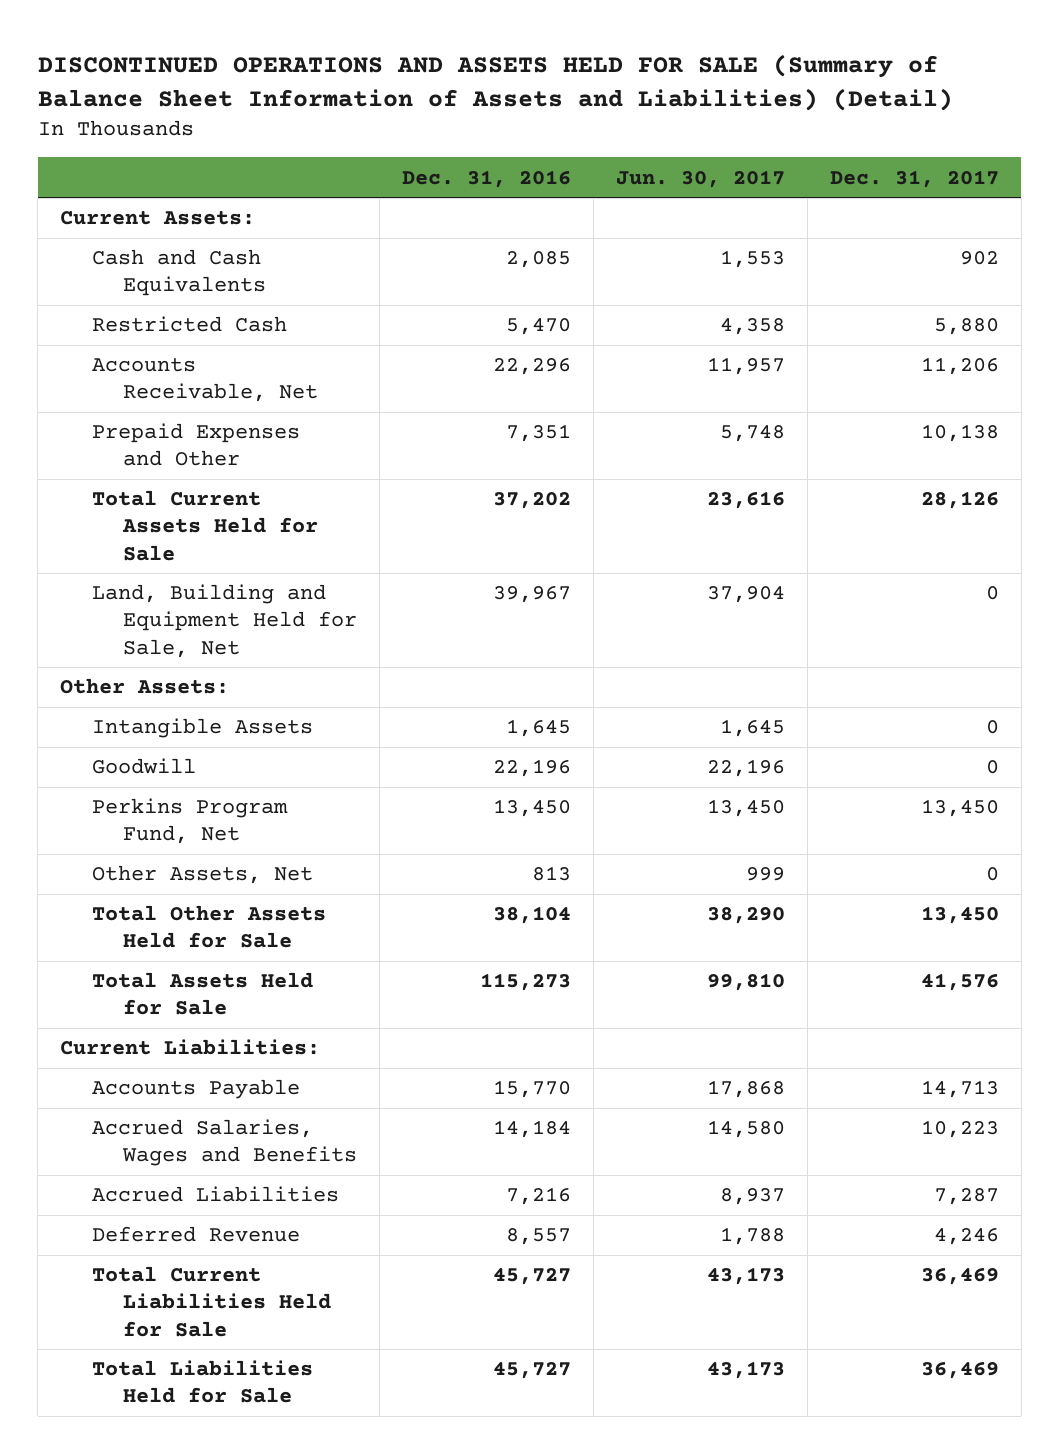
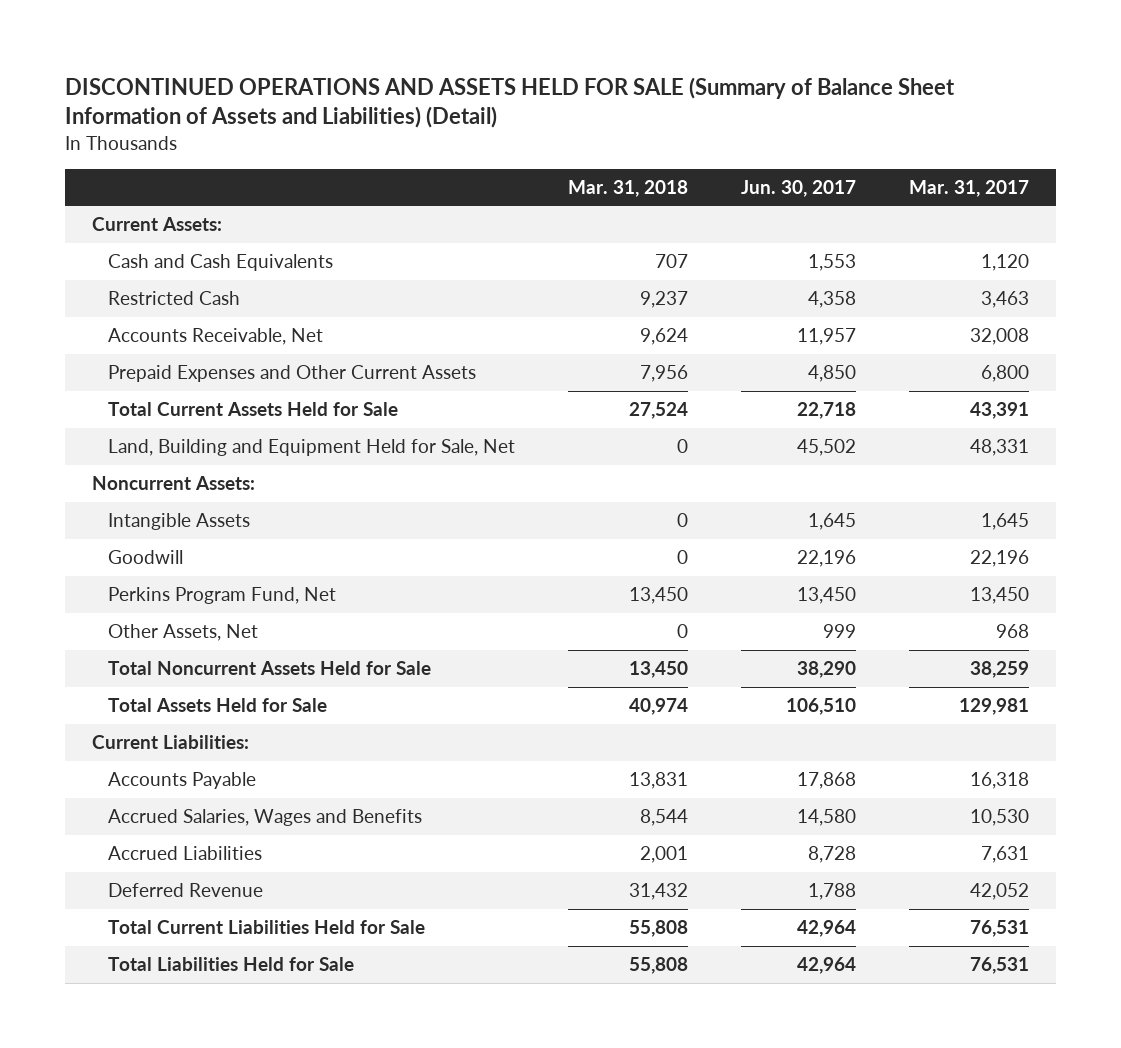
- | Dec. 31, 2016 | Jun. 30, 2017 | Dec. 31, 2017
+ | Mar. 31, 2018 | Jun. 30, 2017 | Mar. 31, 2017
- Prepaid Expenses and Other | 7,351 | 5,748 | 10,138
- Total Current Assets Held for Sale | 37,202 | 23,616 | 28,126
- Land, Building and Equipment Held for Sale, Net | 39,967 | 37,904 | 0
- Other Assets:
+ Prepaid Expenses and Other Current Assets | 7,956 | 4,850 | 6,800
+ Total Current Assets Held for Sale | 27,524 | 22,718 | 43,391
+ Land, Building and Equipment Held for Sale, Net | 0 | 45,502 | 48,331
+ Noncurrent Assets:
- Total Other Assets Held for Sale | 38,104 | 38,290 | 13,450
- Total Assets Held for Sale | 115,273 | 99,810 | 41,576
+ Total Noncurrent Assets Held for Sale | 13,450 | 38,290 | 38,259
+ Total Assets Held for Sale | 40,974 | 106,510 | 129,981
- Accrued Liabilities | 7,216 | 8,937 | 7,287
+ Accrued Liabilities | 2,001 | 8,728 | 7,631
- Total Current Liabilities Held for Sale | 45,727 | 43,173 | 36,469
- Total Liabilities Held for Sale | 45,727 | 43,173 | 36,469
+ Total Current Liabilities Held for Sale | 55,808 | 42,964 | 76,531
+ Total Liabilities Held for Sale | 55,808 | 42,964 | 76,531

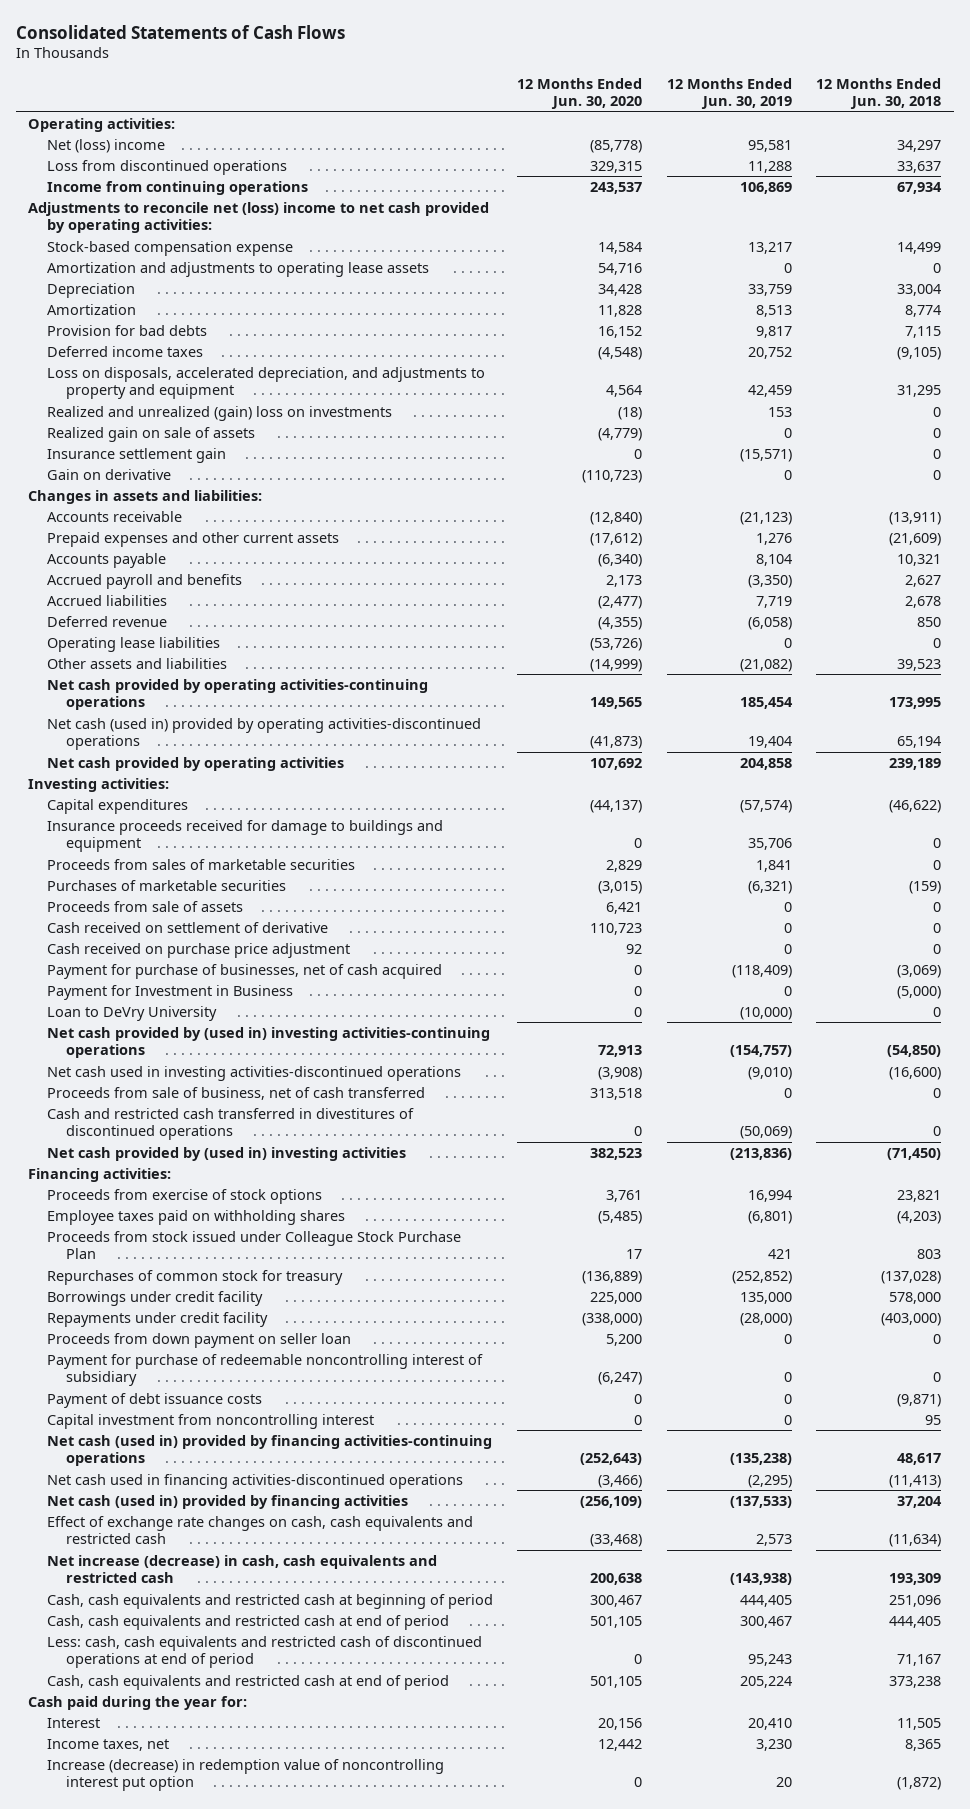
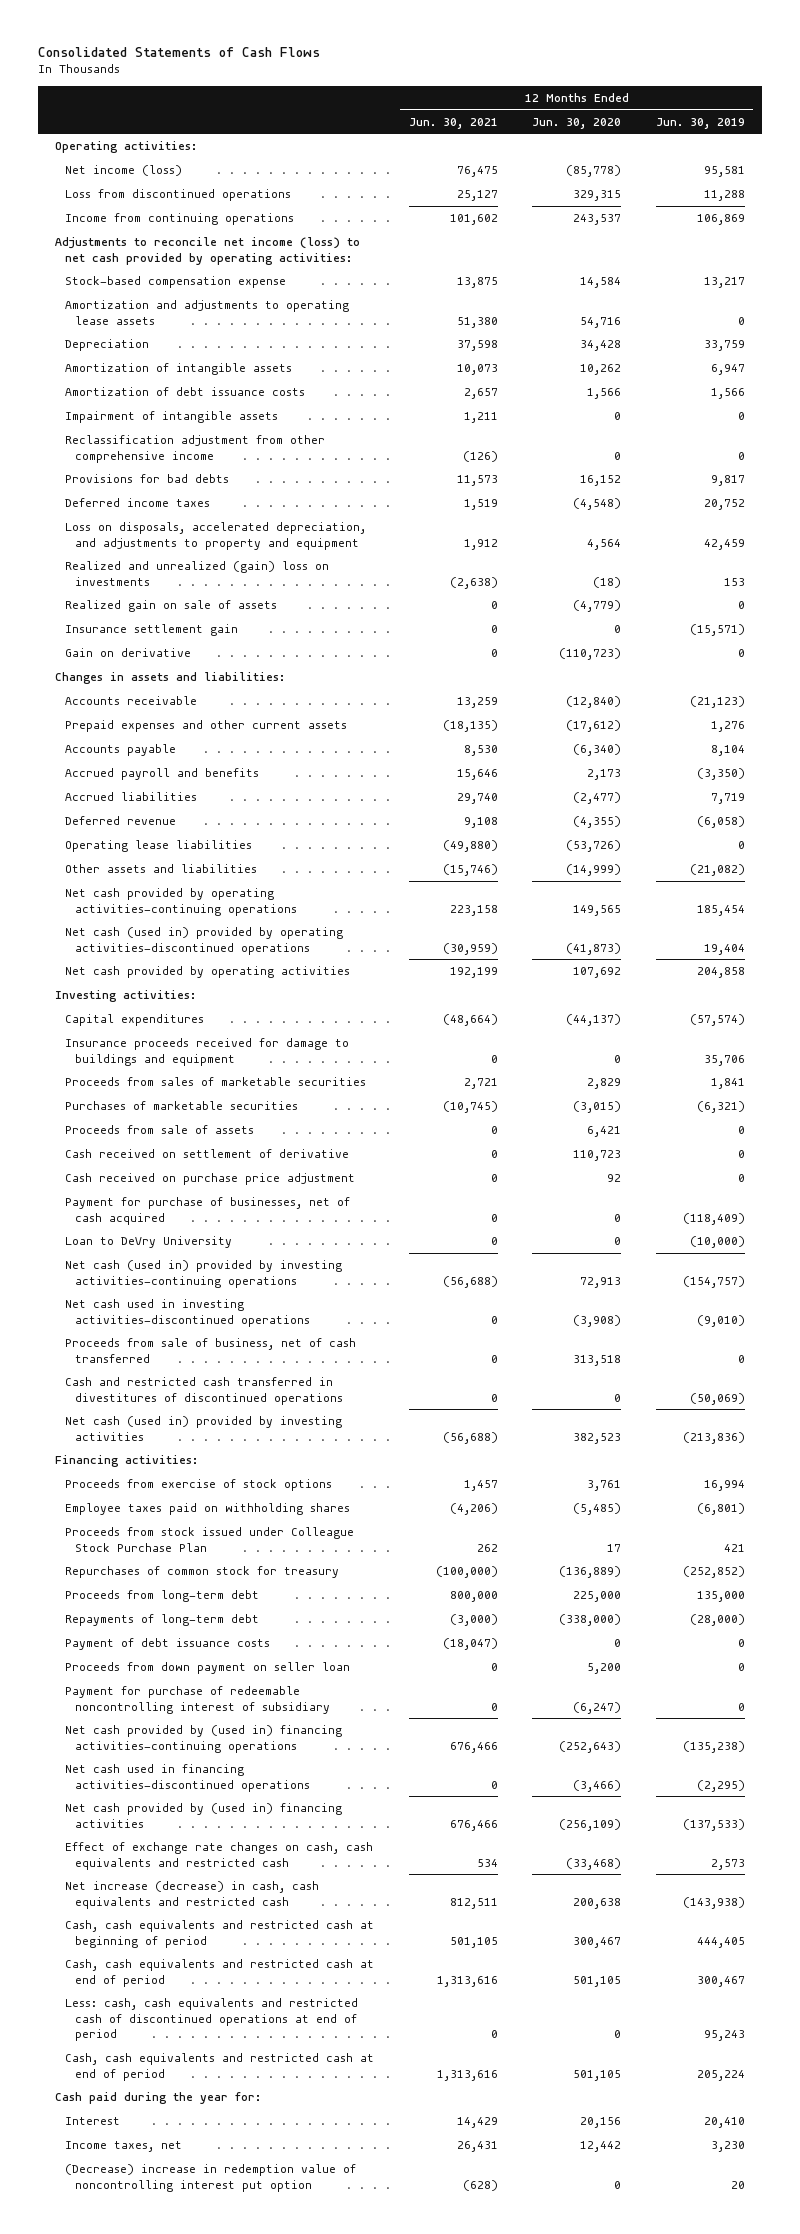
- | 12 Months Ended Jun. 30, 2020 | 12 Months Ended Jun. 30, 2019 | 12 Months Ended Jun. 30, 2018
+ | 12 Months Ended Jun. 30, 2021 | 12 Months Ended Jun. 30, 2020 | 12 Months Ended Jun. 30, 2019
- Net (loss) income | (85,778) | 95,581 | 34,297
+ Net income (loss) | 76,475 | (85,778) | 95,581
- Adjustments to reconcile net (loss) income to net cash provided by operating activities:
+ Adjustments to reconcile net income (loss) to net cash provided by operating activities:
- Amortization | 11,828 | 8,513 | 8,774
- Provision for bad debts | 16,152 | 9,817 | 7,115
+ Amortization of intangible assets | 10,073 | 10,262 | 6,947
+ Amortization of debt issuance costs | 2,657 | 1,566 | 1,566
+ Impairment of intangible assets | 1,211 | 0 | 0
+ Reclassification adjustment from other comprehensive income | (126) | 0 | 0
+ Provisions for bad debts | 11,573 | 16,152 | 9,817
- Payment for Investment in Business | 0 | 0 | (5,000)
- Net cash provided by (used in) investing activities-continuing operations | 72,913 | (154,757) | (54,850)
+ Net cash (used in) provided by investing activities-continuing operations | (56,688) | 72,913 | (154,757)
- Net cash provided by (used in) investing activities | 382,523 | (213,836) | (71,450)
+ Net cash (used in) provided by investing activities | (56,688) | 382,523 | (213,836)
- Borrowings under credit facility | 225,000 | 135,000 | 578,000
- Repayments under credit facility | (338,000) | (28,000) | (403,000)
+ Proceeds from long-term debt | 800,000 | 225,000 | 135,000
+ Repayments of long-term debt | (3,000) | (338,000) | (28,000)
moved up: Payment of debt issuance costs | (18,047) | 0 | 0
- Capital investment from noncontrolling interest | 0 | 0 | 95
- Net cash (used in) provided by financing activities-continuing operations | (252,643) | (135,238) | 48,617
+ Net cash provided by (used in) financing activities-continuing operations | 676,466 | (252,643) | (135,238)
- Net cash (used in) provided by financing activities | (256,109) | (137,533) | 37,204
+ Net cash provided by (used in) financing activities | 676,466 | (256,109) | (137,533)
- Increase (decrease) in redemption value of noncontrolling interest put option | 0 | 20 | (1,872)
+ (Decrease) increase in redemption value of noncontrolling interest put option | (628) | 0 | 20

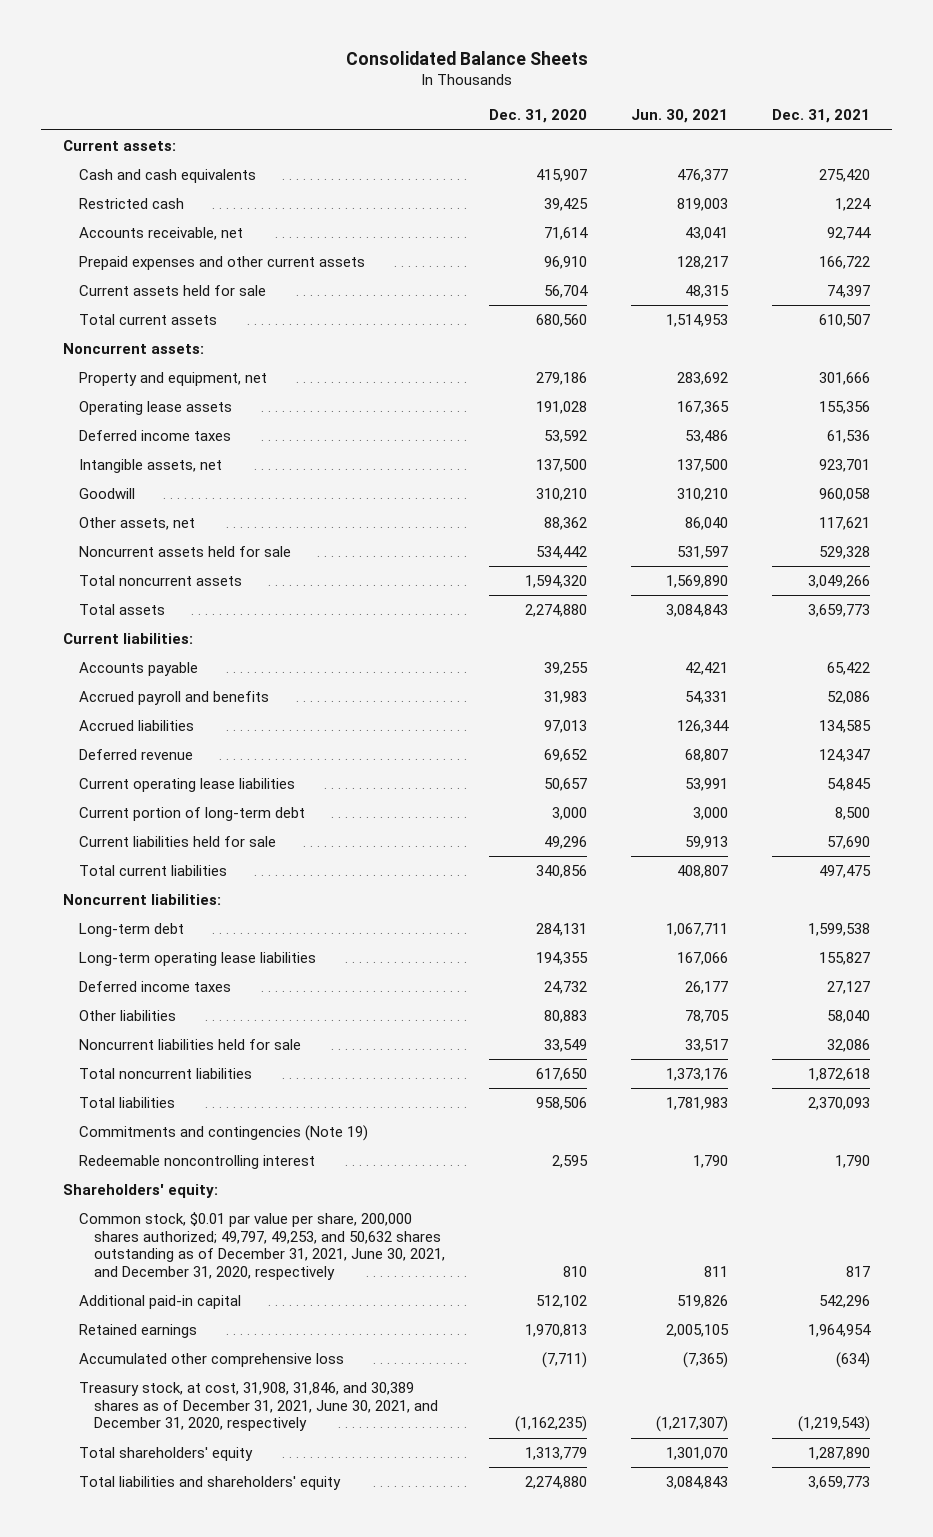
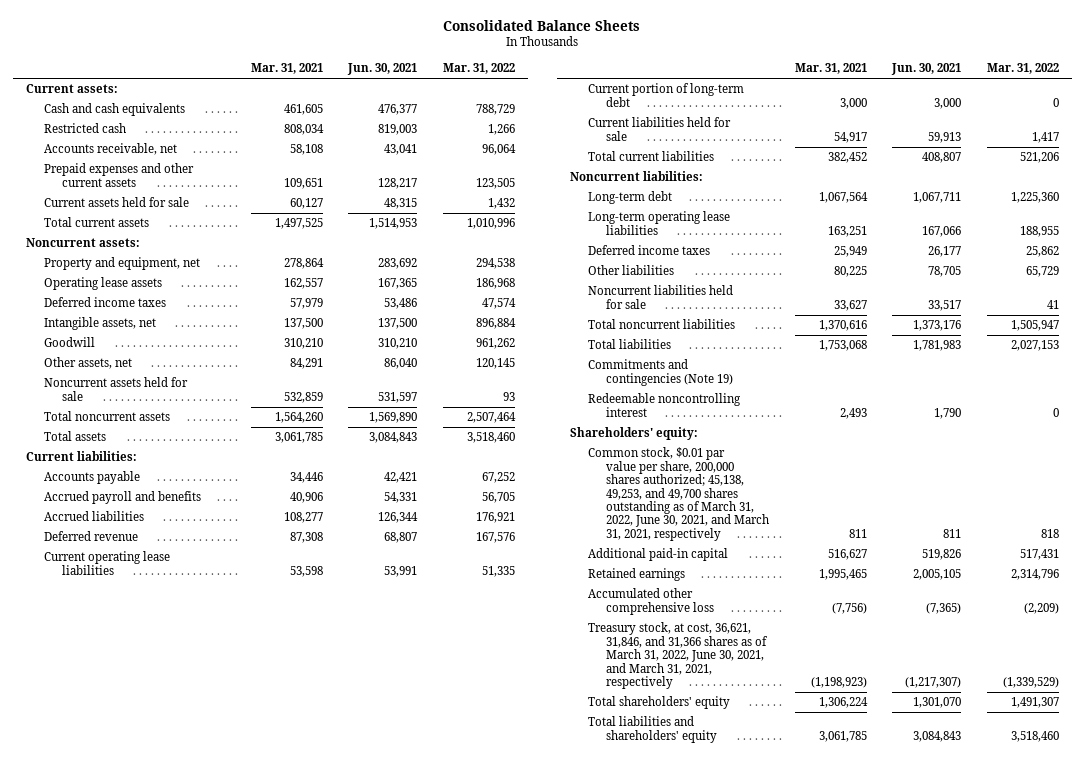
- | Dec. 31, 2020 | Jun. 30, 2021 | Dec. 31, 2021
+ | Mar. 31, 2021 | Jun. 30, 2021 | Mar. 31, 2022
- Common stock, $0.01 par value per share, 200,000 shares authorized; 49,797, 49,253, and 50,632 shares outstanding as of December 31, 2021, June 30, 2021, and December 31, 2020, respectively | 810 | 811 | 817
+ Common stock, $0.01 par value per share, 200,000 shares authorized; 45,138, 49,253, and 49,700 shares outstanding as of March 31, 2022, June 30, 2021, and March 31, 2021, respectively | 811 | 811 | 818
- Treasury stock, at cost, 31,908, 31,846, and 30,389 shares as of December 31, 2021, June 30, 2021, and December 31, 2020, respectively | (1,162,235) | (1,217,307) | (1,219,543)
+ Treasury stock, at cost, 36,621, 31,846, and 31,366 shares as of March 31, 2022, June 30, 2021, and March 31, 2021, respectively | (1,198,923) | (1,217,307) | (1,339,529)

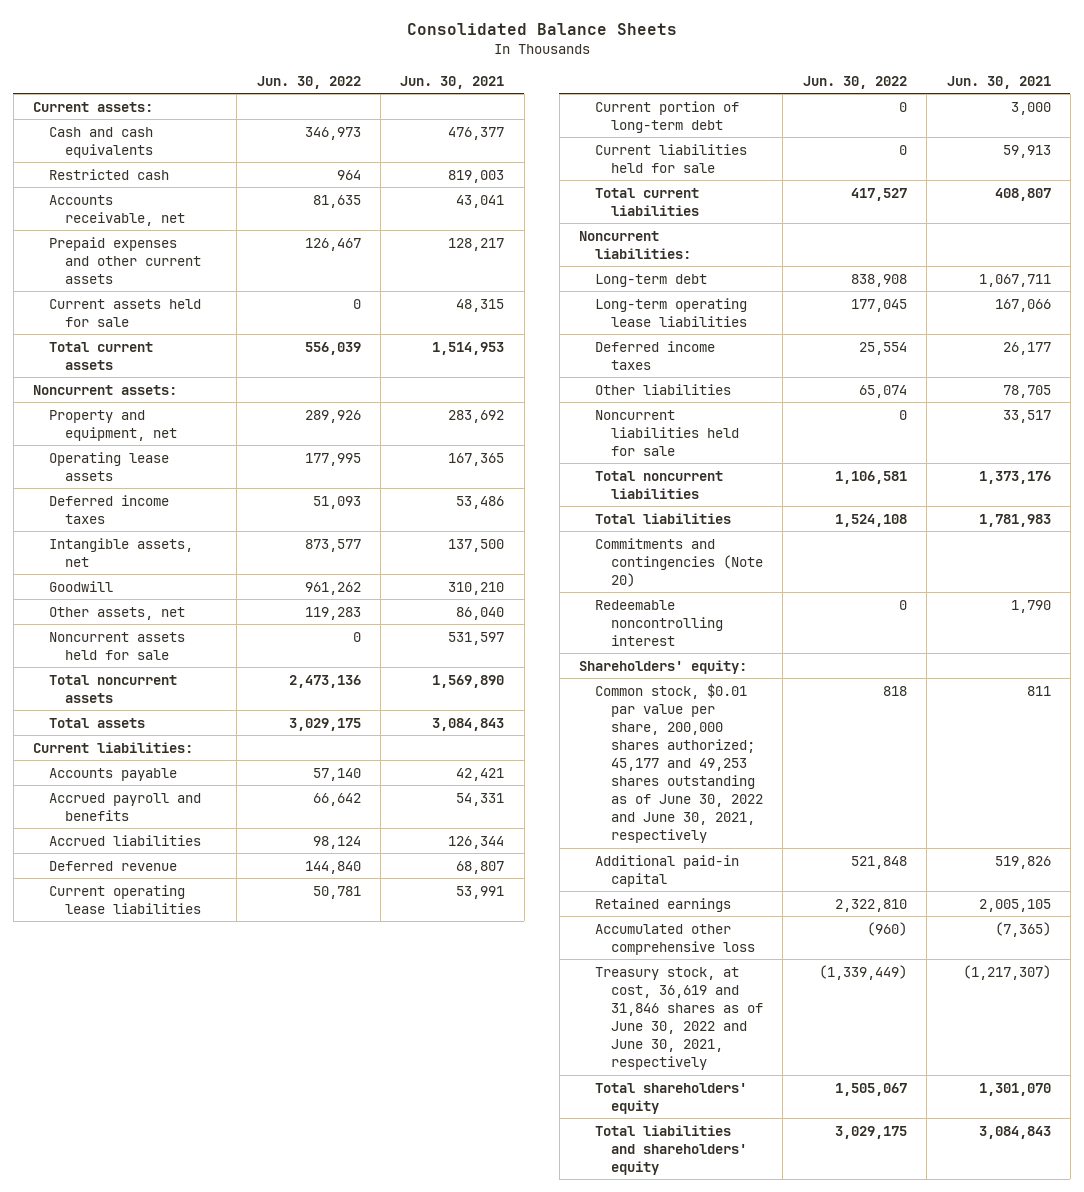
- | Mar. 31, 2021 | Jun. 30, 2021 | Mar. 31, 2022
+ | Jun. 30, 2022 | Jun. 30, 2021
- Commitments and contingencies (Note 19)
+ Commitments and contingencies (Note 20)
- Common stock, $0.01 par value per share, 200,000 shares authorized; 45,138, 49,253, and 49,700 shares outstanding as of March 31, 2022, June 30, 2021, and March 31, 2021, respectively | 811 | 811 | 818
+ Common stock, $0.01 par value per share, 200,000 shares authorized; 45,177 and 49,253 shares outstanding as of June 30, 2022 and June 30, 2021, respectively | 818 | 811
- Treasury stock, at cost, 36,621, 31,846, and 31,366 shares as of March 31, 2022, June 30, 2021, and March 31, 2021, respectively | (1,198,923) | (1,217,307) | (1,339,529)
+ Treasury stock, at cost, 36,619 and 31,846 shares as of June 30, 2022 and June 30, 2021, respectively | (1,339,449) | (1,217,307)

